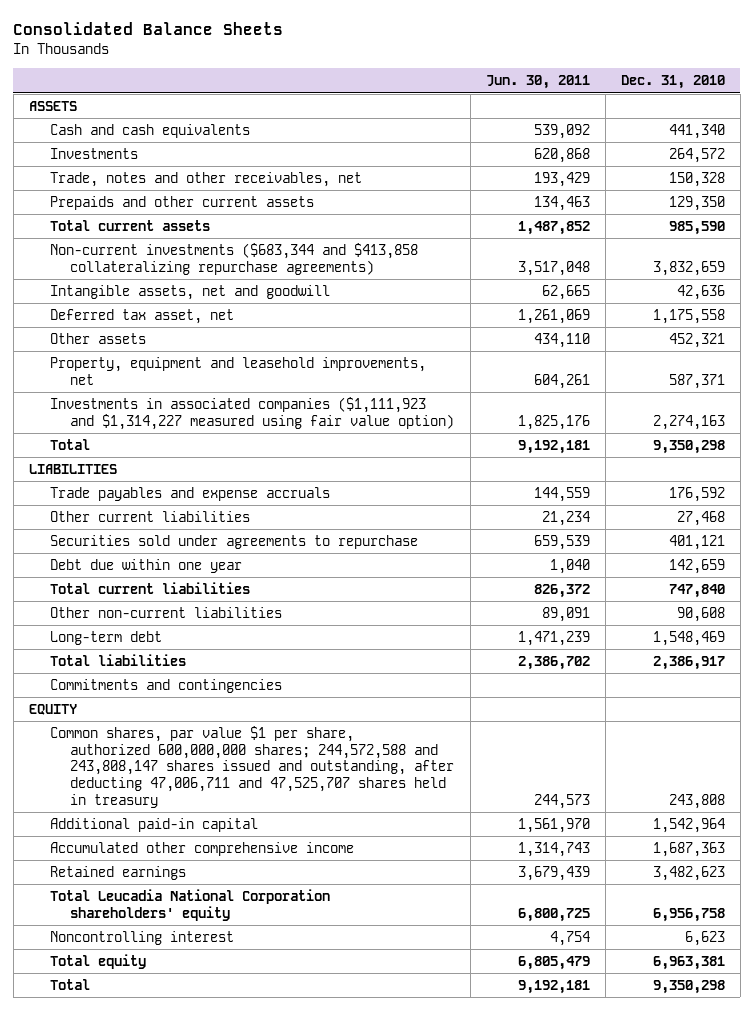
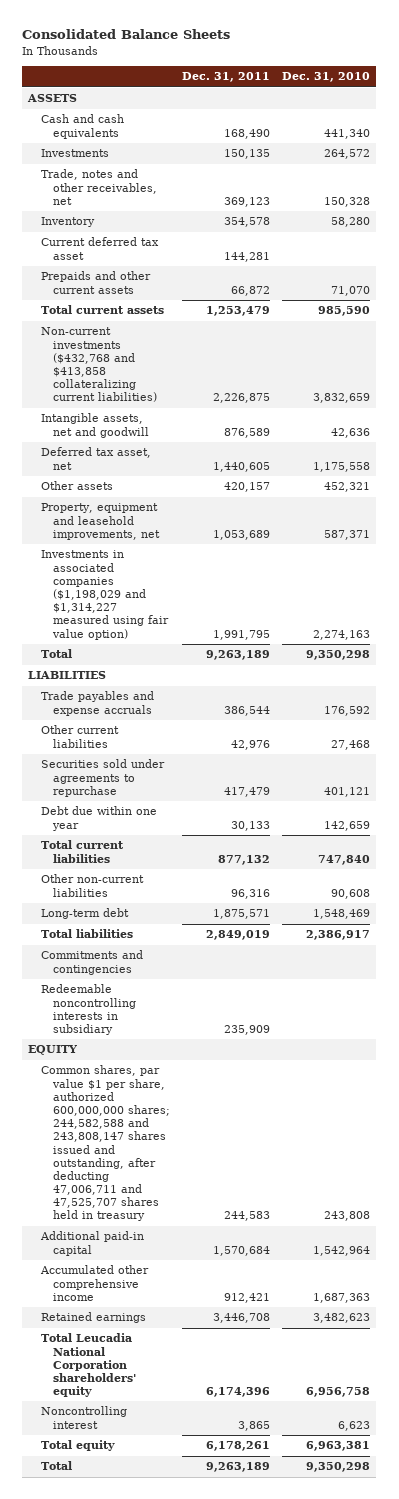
- | Jun. 30, 2011 | Dec. 31, 2010
+ | Dec. 31, 2011 | Dec. 31, 2010
- Prepaids and other current assets | 134,463 | 129,350
+ Inventory | 354,578 | 58,280
+ Current deferred tax asset | 144,281 |
+ Prepaids and other current assets | 66,872 | 71,070
- Non-current investments ($683,344 and $413,858 collateralizing repurchase agreements) | 3,517,048 | 3,832,659
+ Non-current investments ($432,768 and $413,858 collateralizing current liabilities) | 2,226,875 | 3,832,659
- Investments in associated companies ($1,111,923 and $1,314,227 measured using fair value option) | 1,825,176 | 2,274,163
+ Investments in associated companies ($1,198,029 and $1,314,227 measured using fair value option) | 1,991,795 | 2,274,163
+ Redeemable noncontrolling interests in subsidiary | 235,909 |
- Common shares, par value $1 per share, authorized 600,000,000 shares; 244,572,588 and 243,808,147 shares issued and outstanding, after deducting 47,006,711 and 47,525,707 shares held in treasury | 244,573 | 243,808
+ Common shares, par value $1 per share, authorized 600,000,000 shares; 244,582,588 and 243,808,147 shares issued and outstanding, after deducting 47,006,711 and 47,525,707 shares held in treasury | 244,583 | 243,808

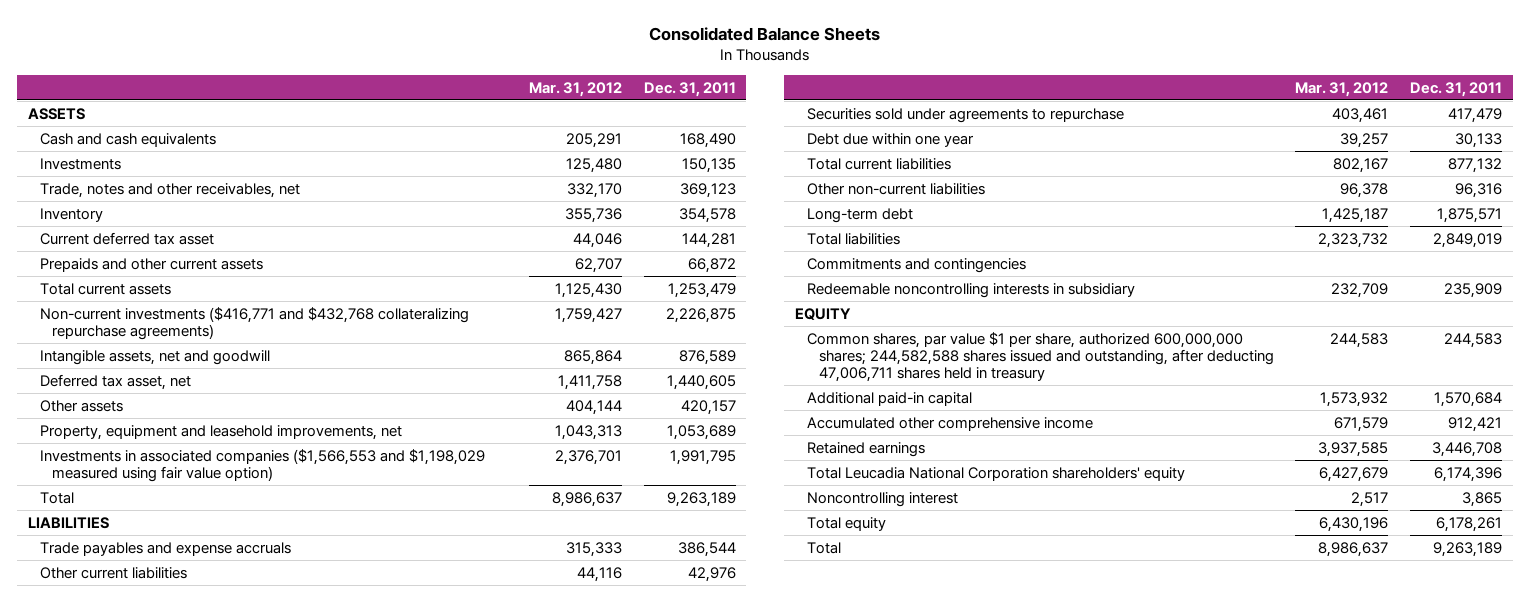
- | Dec. 31, 2011 | Dec. 31, 2010
+ | Mar. 31, 2012 | Dec. 31, 2011
- Non-current investments ($432,768 and $413,858 collateralizing current liabilities) | 2,226,875 | 3,832,659
+ Non-current investments ($416,771 and $432,768 collateralizing repurchase agreements) | 1,759,427 | 2,226,875
- Investments in associated companies ($1,198,029 and $1,314,227 measured using fair value option) | 1,991,795 | 2,274,163
+ Investments in associated companies ($1,566,553 and $1,198,029 measured using fair value option) | 2,376,701 | 1,991,795
- Common shares, par value $1 per share, authorized 600,000,000 shares; 244,582,588 and 243,808,147 shares issued and outstanding, after deducting 47,006,711 and 47,525,707 shares held in treasury | 244,583 | 243,808
+ Common shares, par value $1 per share, authorized 600,000,000 shares; 244,582,588 shares issued and outstanding, after deducting 47,006,711 shares held in treasury | 244,583 | 244,583

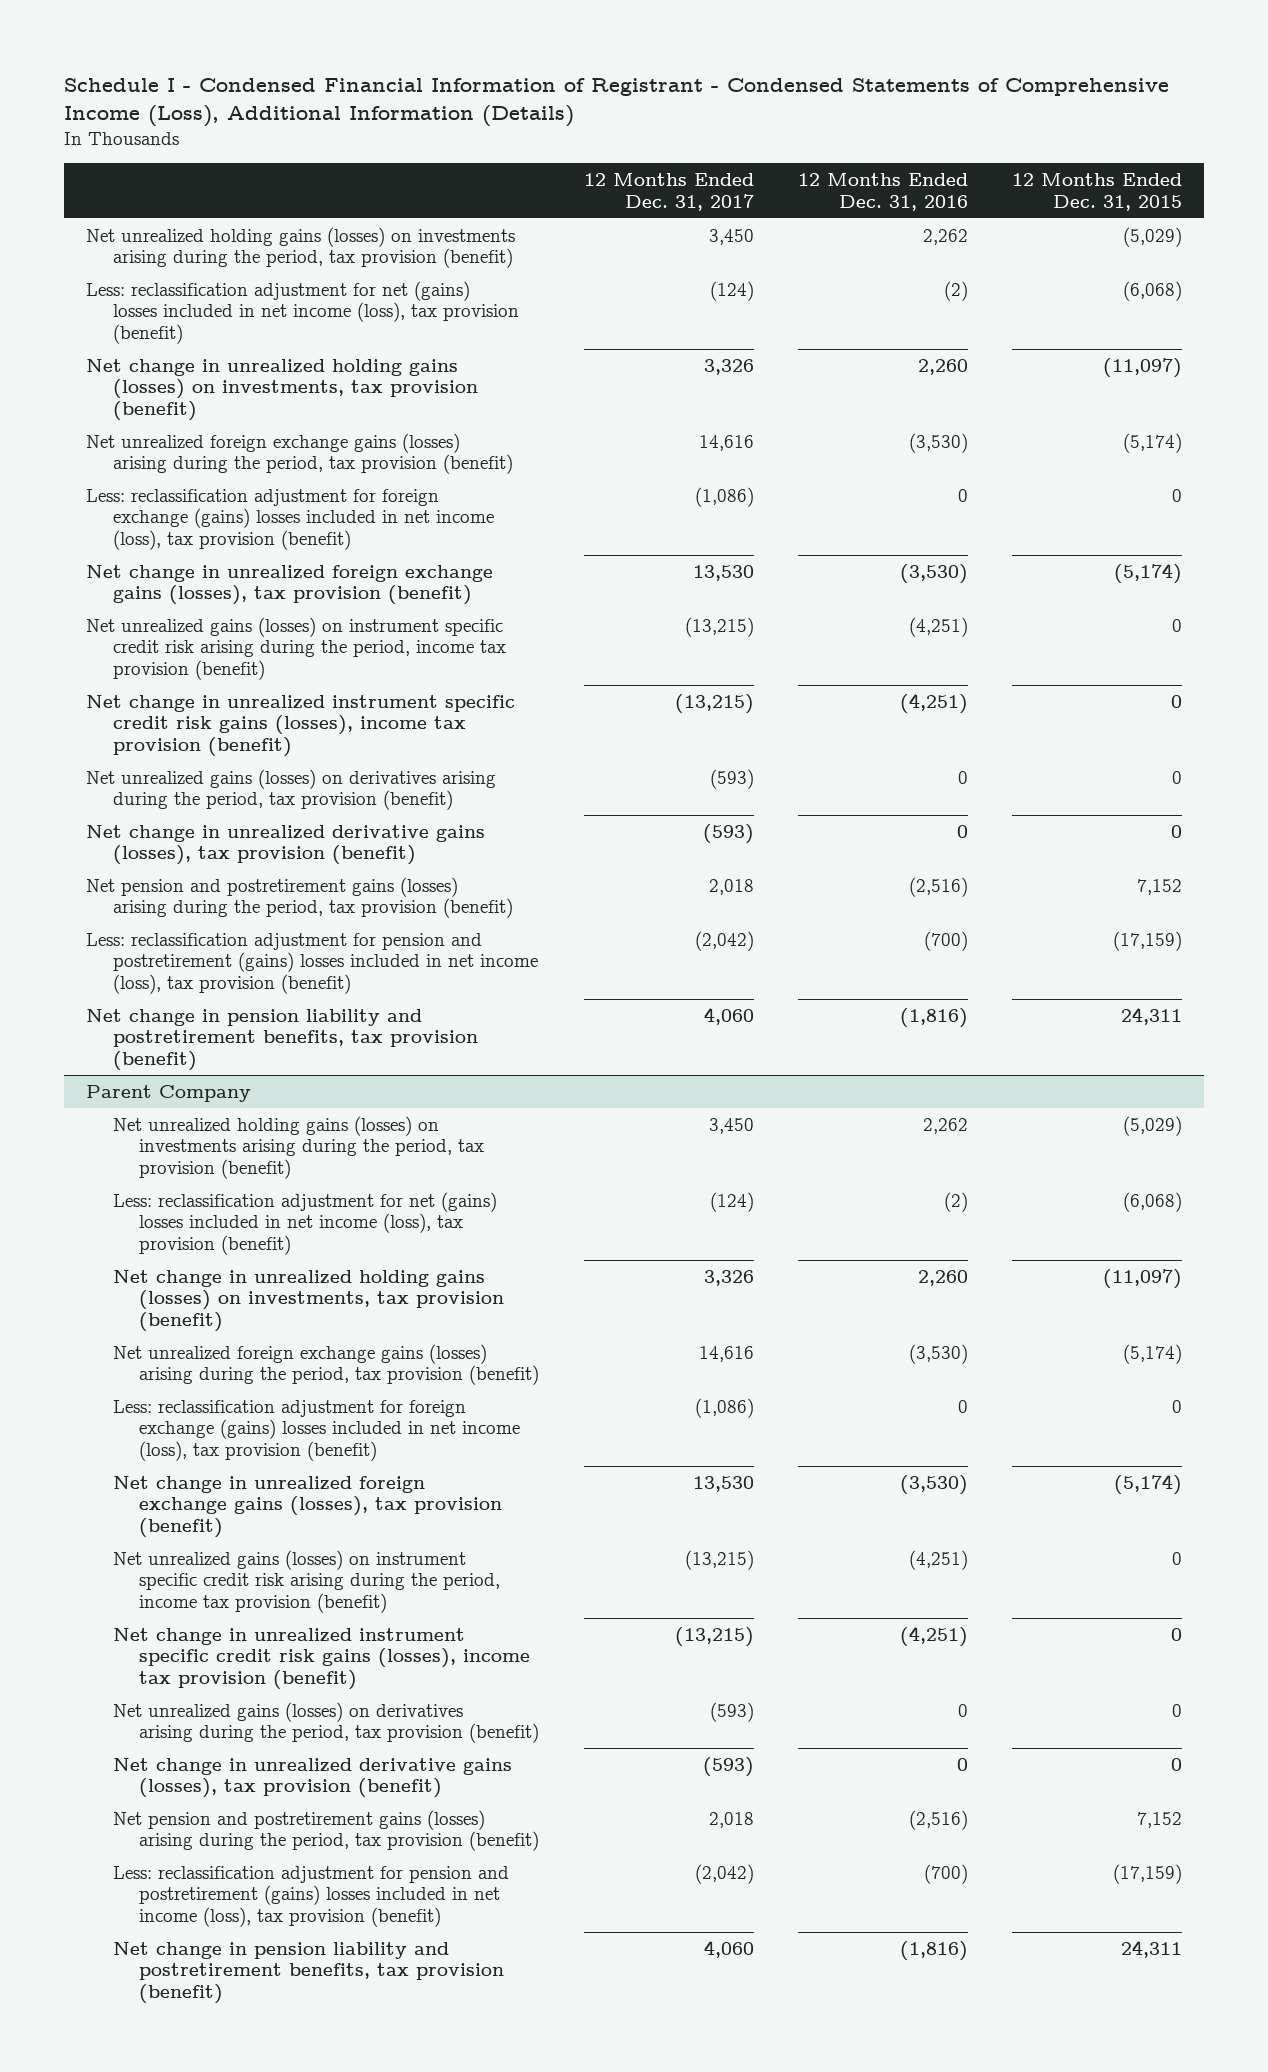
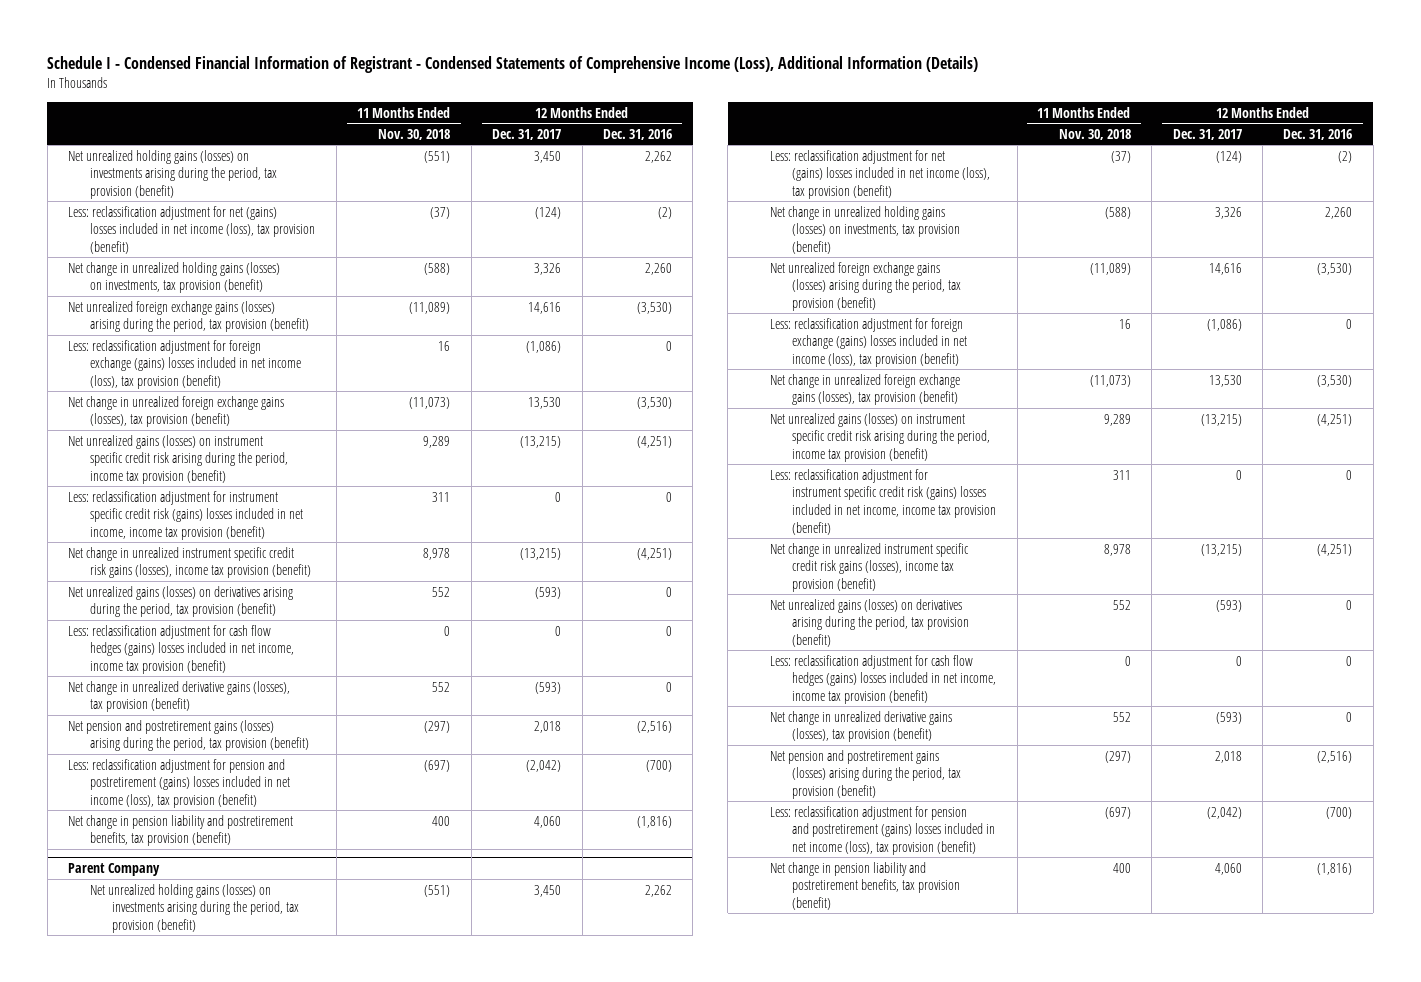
- | 12 Months Ended Dec. 31, 2017 | 12 Months Ended Dec. 31, 2016 | 12 Months Ended Dec. 31, 2015
+ | 11 Months Ended Nov. 30, 2018 | 12 Months Ended Dec. 31, 2017 | 12 Months Ended Dec. 31, 2016
+ Less: reclassification adjustment for instrument specific credit risk (gains) losses included in net income, income tax provision (benefit) | 311 | 0 | 0
+ Less: reclassification adjustment for cash flow hedges (gains) losses included in net income, income tax provision (benefit) | 0 | 0 | 0
@ Parent Company
+ Less: reclassification adjustment for instrument specific credit risk (gains) losses included in net income, income tax provision (benefit) | 311 | 0 | 0
+ Less: reclassification adjustment for cash flow hedges (gains) losses included in net income, income tax provision (benefit) | 0 | 0 | 0

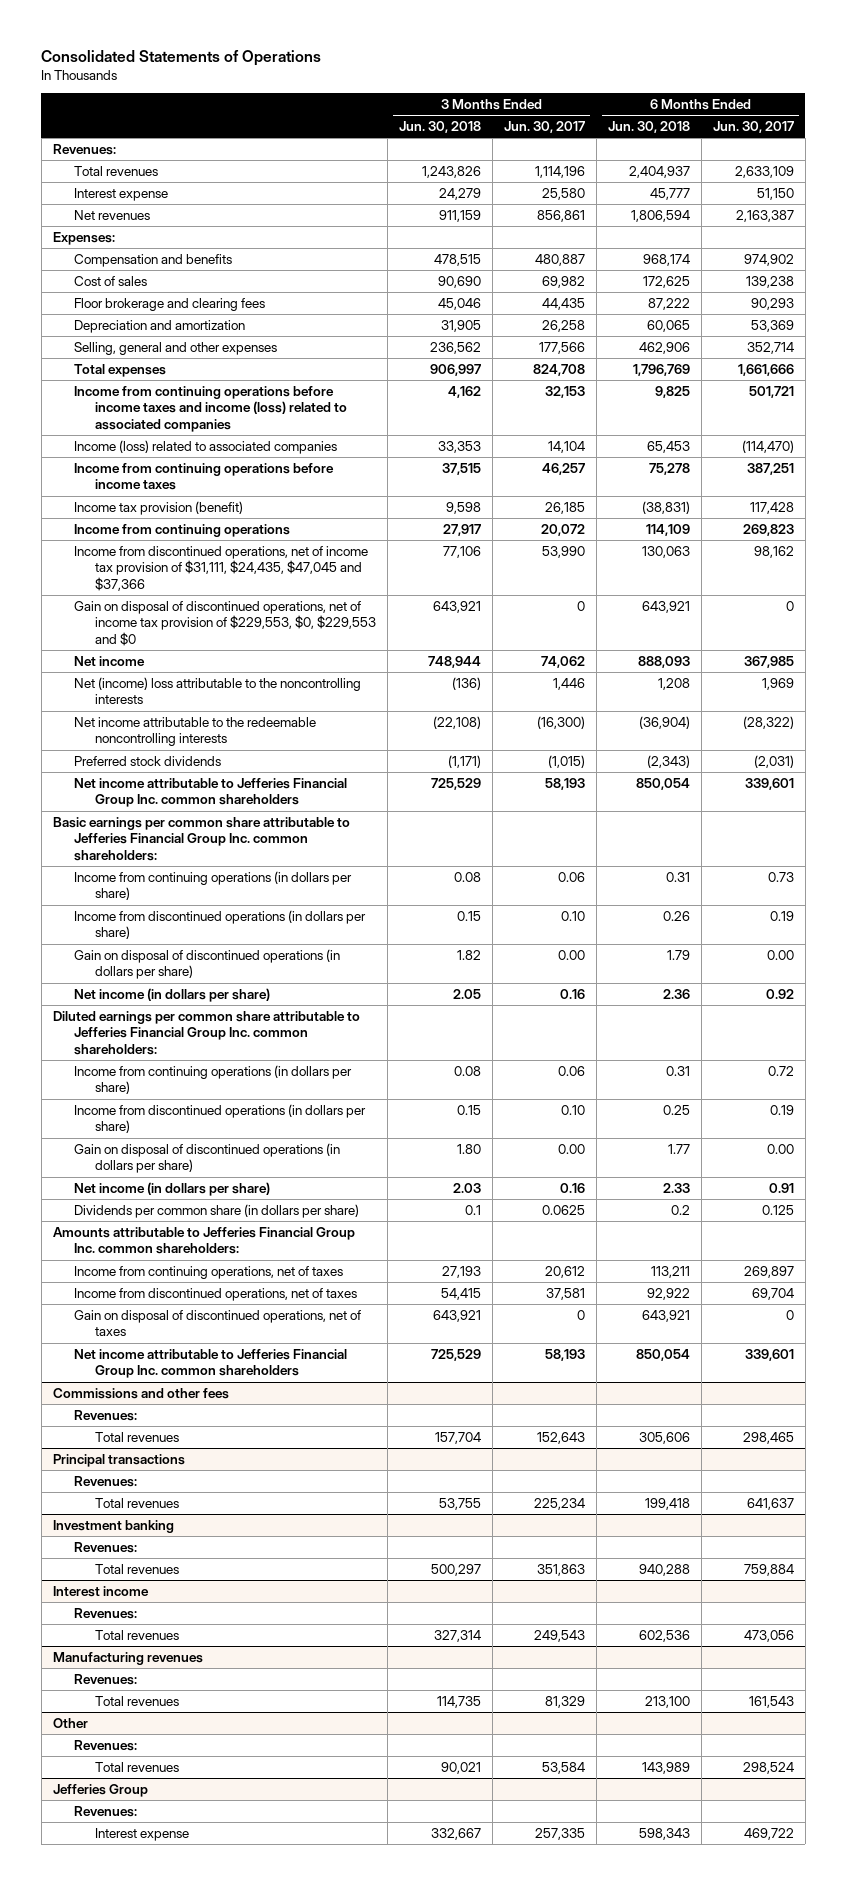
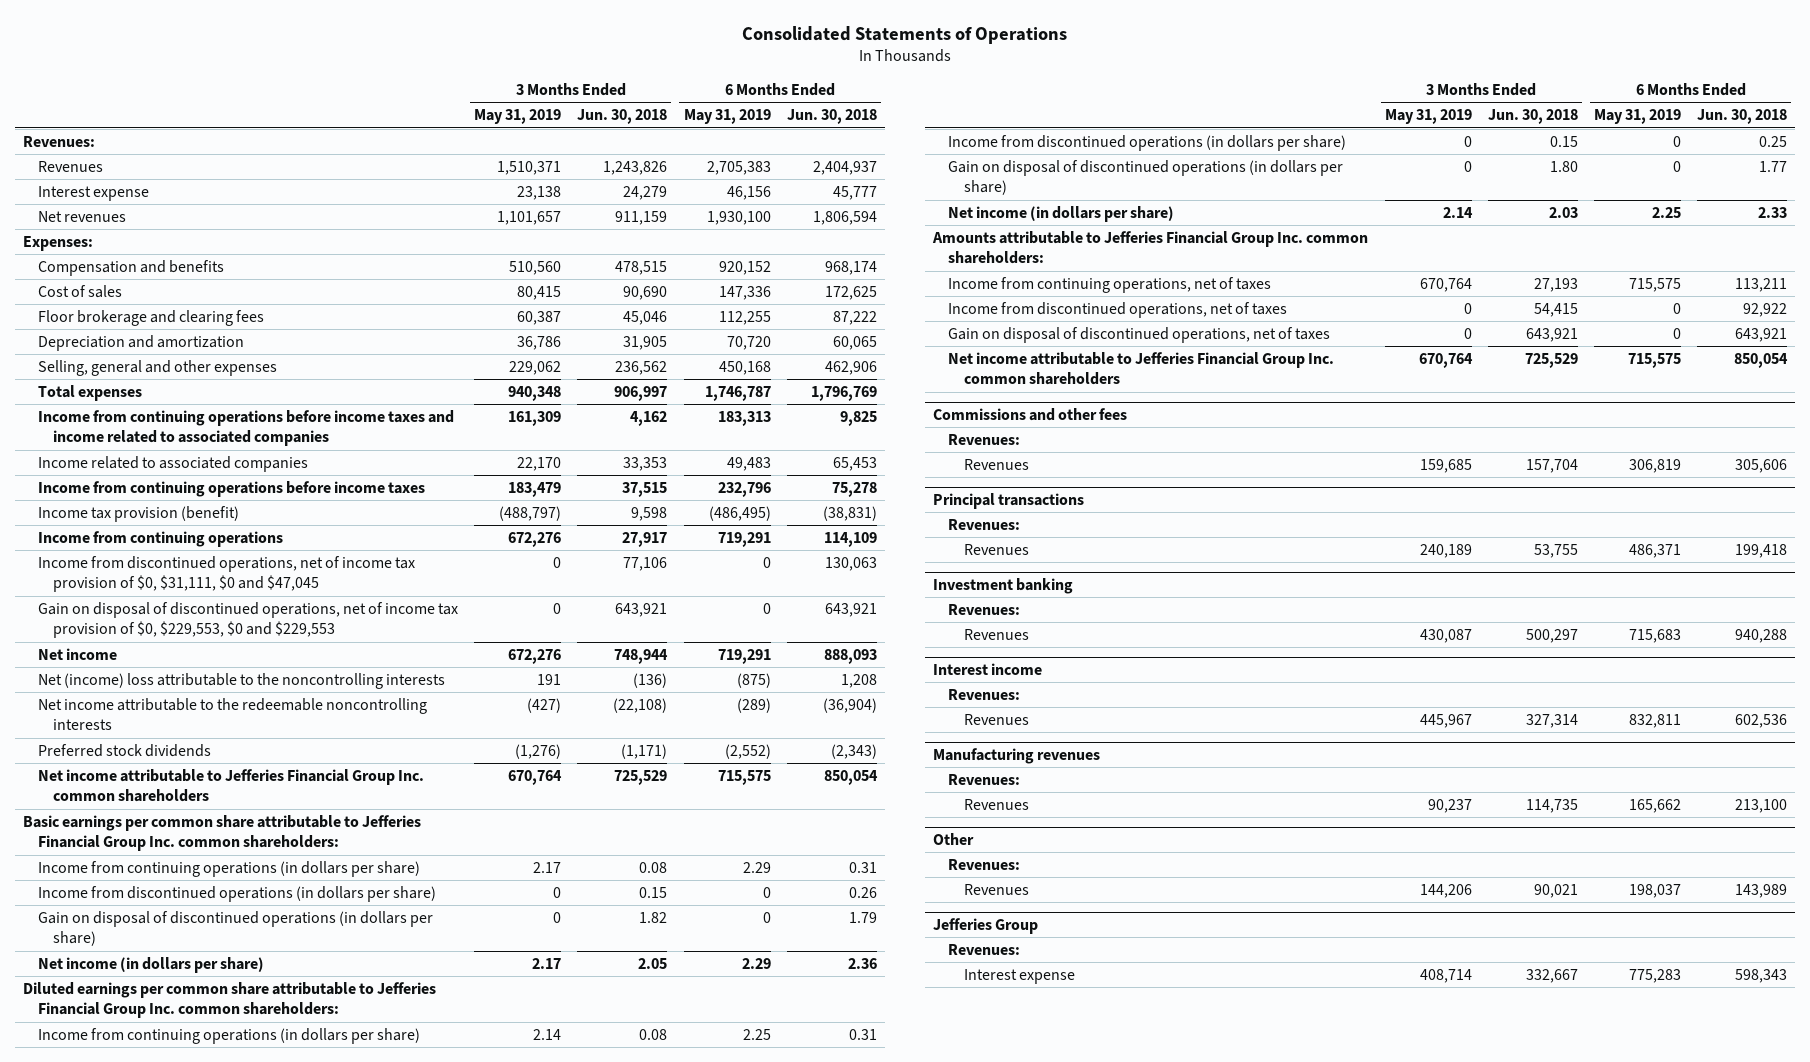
- | 3 Months Ended Jun. 30, 2018 | 3 Months Ended Jun. 30, 2017 | 6 Months Ended Jun. 30, 2018 | 6 Months Ended Jun. 30, 2017
+ | 3 Months Ended May 31, 2019 | 3 Months Ended Jun. 30, 2018 | 6 Months Ended May 31, 2019 | 6 Months Ended Jun. 30, 2018
- Total revenues | 1,243,826 | 1,114,196 | 2,404,937 | 2,633,109
+ Revenues | 1,510,371 | 1,243,826 | 2,705,383 | 2,404,937
- Income from continuing operations before income taxes and income (loss) related to associated companies | 4,162 | 32,153 | 9,825 | 501,721
- Income (loss) related to associated companies | 33,353 | 14,104 | 65,453 | (114,470)
+ Income from continuing operations before income taxes and income related to associated companies | 161,309 | 4,162 | 183,313 | 9,825
+ Income related to associated companies | 22,170 | 33,353 | 49,483 | 65,453
- Income from discontinued operations, net of income tax provision of $31,111, $24,435, $47,045 and $37,366 | 77,106 | 53,990 | 130,063 | 98,162
- Gain on disposal of discontinued operations, net of income tax provision of $229,553, $0, $229,553 and $0 | 643,921 | 0 | 643,921 | 0
+ Income from discontinued operations, net of income tax provision of $0, $31,111, $0 and $47,045 | 0 | 77,106 | 0 | 130,063
+ Gain on disposal of discontinued operations, net of income tax provision of $0, $229,553, $0 and $229,553 | 0 | 643,921 | 0 | 643,921
- Dividends per common share (in dollars per share) | 0.1 | 0.0625 | 0.2 | 0.125
@ Commissions and other fees
- Total revenues | 157,704 | 152,643 | 305,606 | 298,465
+ Revenues | 159,685 | 157,704 | 306,819 | 305,606
@ Principal transactions
- Total revenues | 53,755 | 225,234 | 199,418 | 641,637
+ Revenues | 240,189 | 53,755 | 486,371 | 199,418
@ Investment banking
- Total revenues | 500,297 | 351,863 | 940,288 | 759,884
+ Revenues | 430,087 | 500,297 | 715,683 | 940,288
@ Interest income
- Total revenues | 327,314 | 249,543 | 602,536 | 473,056
+ Revenues | 445,967 | 327,314 | 832,811 | 602,536
@ Manufacturing revenues
- Total revenues | 114,735 | 81,329 | 213,100 | 161,543
+ Revenues | 90,237 | 114,735 | 165,662 | 213,100
@ Other
- Total revenues | 90,021 | 53,584 | 143,989 | 298,524
+ Revenues | 144,206 | 90,021 | 198,037 | 143,989

